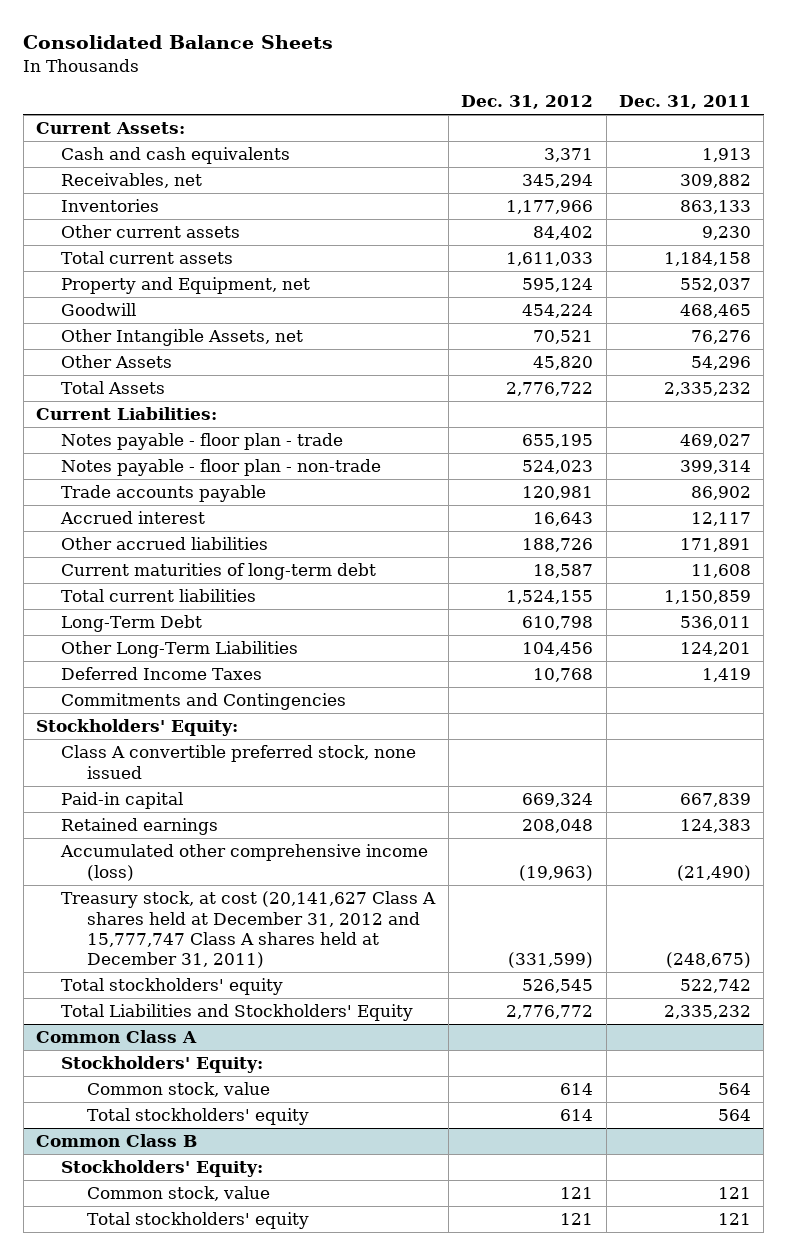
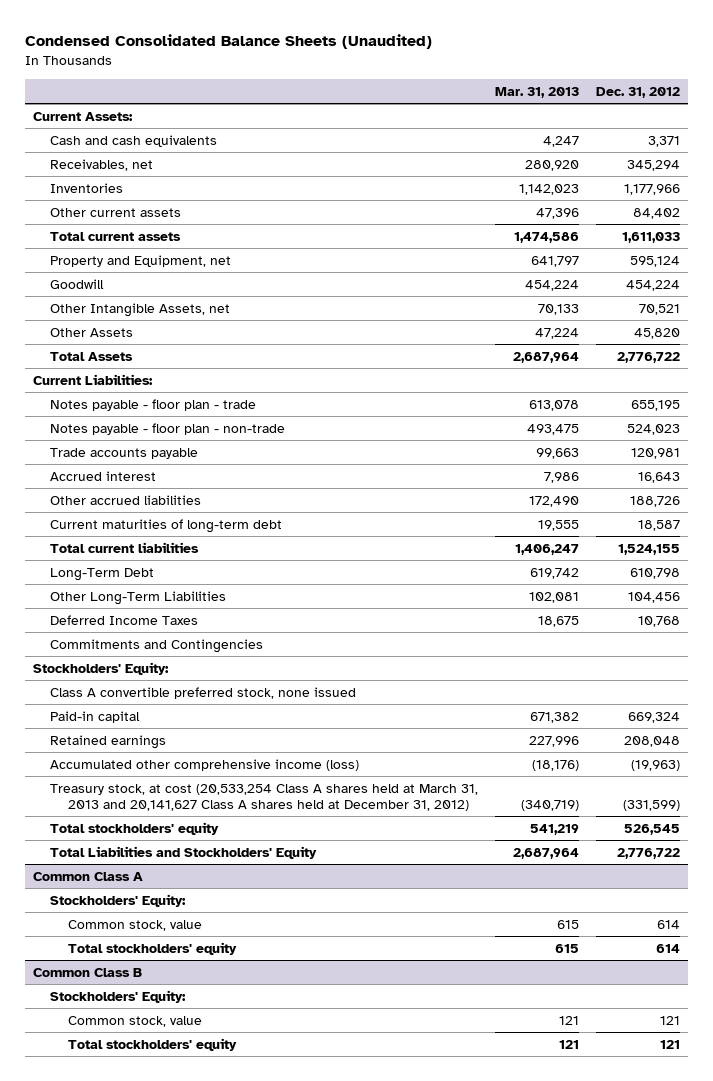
- Consolidated Balance Sheets
+ Condensed Consolidated Balance Sheets (Unaudited)
- | Dec. 31, 2012 | Dec. 31, 2011
+ | Mar. 31, 2013 | Dec. 31, 2012
- Treasury stock, at cost (20,141,627 Class A shares held at December 31, 2012 and 15,777,747 Class A shares held at December 31, 2011) | (331,599) | (248,675)
+ Treasury stock, at cost (20,533,254 Class A shares held at March 31, 2013 and 20,141,627 Class A shares held at December 31, 2012) | (340,719) | (331,599)
- Total Liabilities and Stockholders' Equity | 2,776,772 | 2,335,232
+ Total Liabilities and Stockholders' Equity | 2,687,964 | 2,776,722

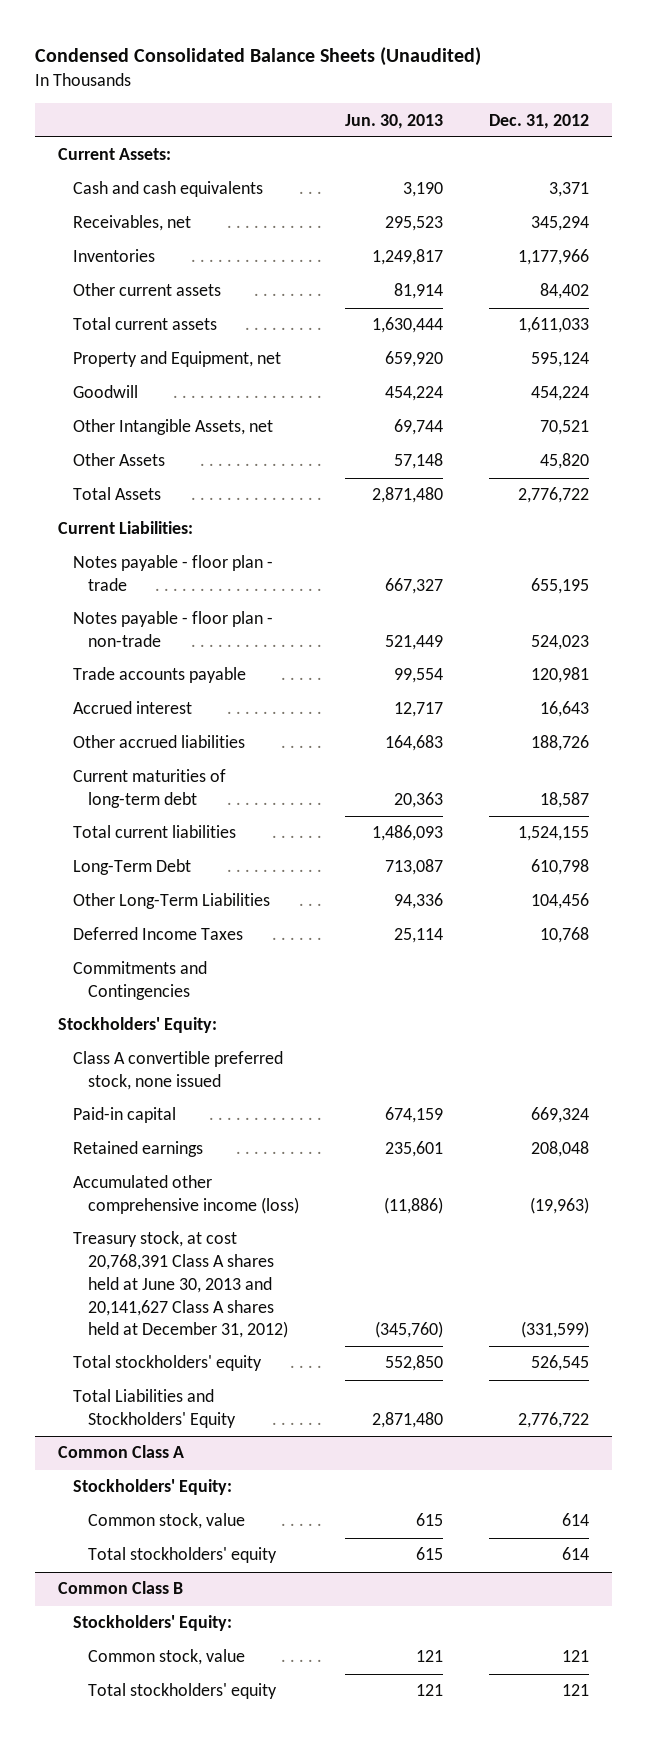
- | Mar. 31, 2013 | Dec. 31, 2012
+ | Jun. 30, 2013 | Dec. 31, 2012
- Treasury stock, at cost (20,533,254 Class A shares held at March 31, 2013 and 20,141,627 Class A shares held at December 31, 2012) | (340,719) | (331,599)
+ Treasury stock, at cost 20,768,391 Class A shares held at June 30, 2013 and 20,141,627 Class A shares held at December 31, 2012) | (345,760) | (331,599)

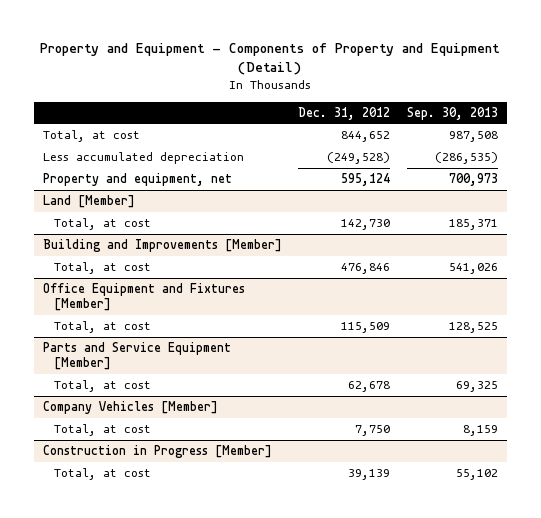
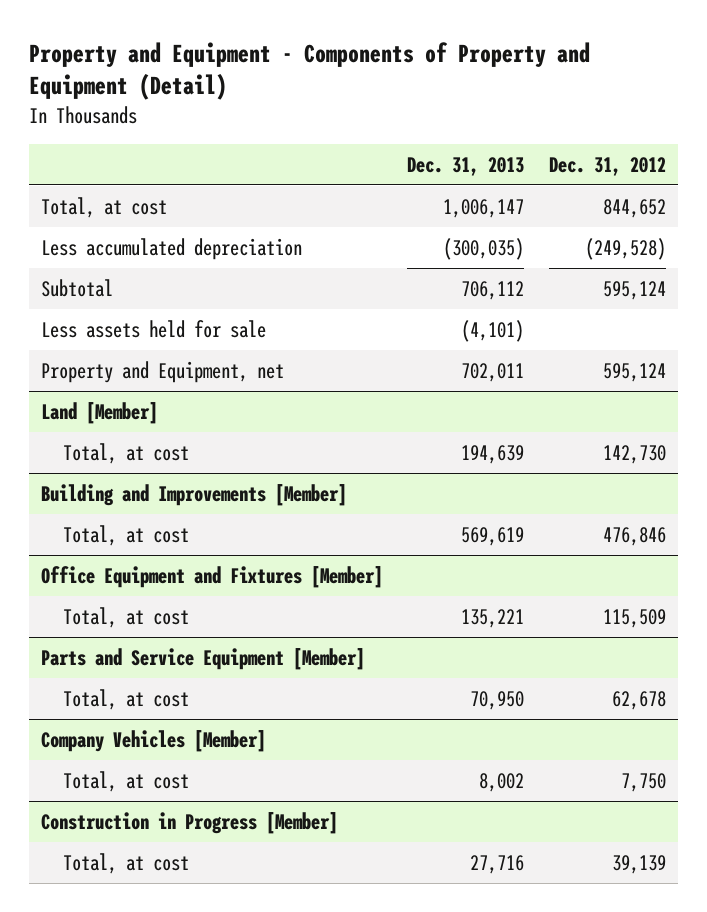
- | Dec. 31, 2012 | Sep. 30, 2013
+ | Dec. 31, 2013 | Dec. 31, 2012
- Property and equipment, net | 595,124 | 700,973
+ Subtotal | 706,112 | 595,124
+ Less assets held for sale | (4,101) |
+ Property and Equipment, net | 702,011 | 595,124

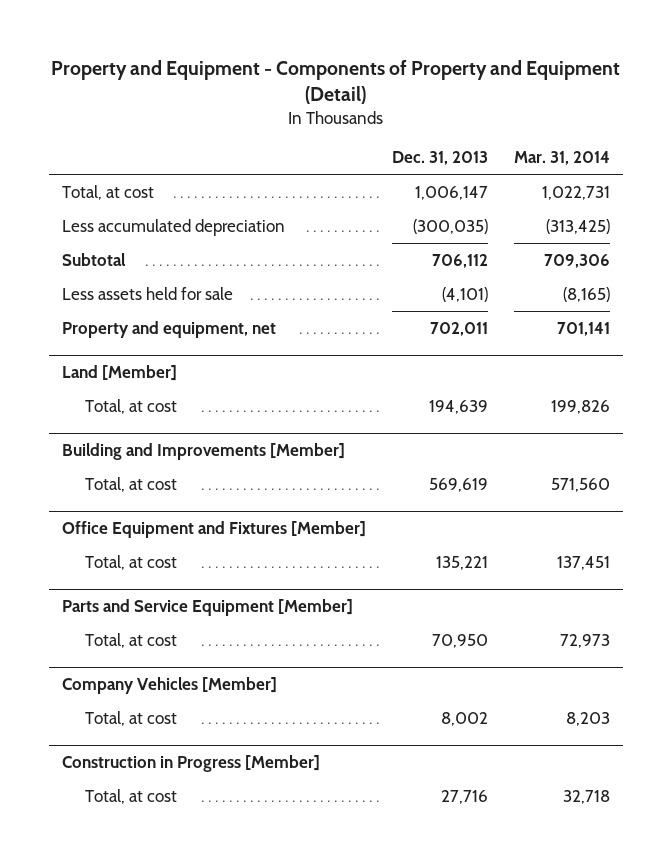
- | Dec. 31, 2013 | Dec. 31, 2012
+ | Dec. 31, 2013 | Mar. 31, 2014
- Property and Equipment, net | 702,011 | 595,124
+ Property and equipment, net | 702,011 | 701,141

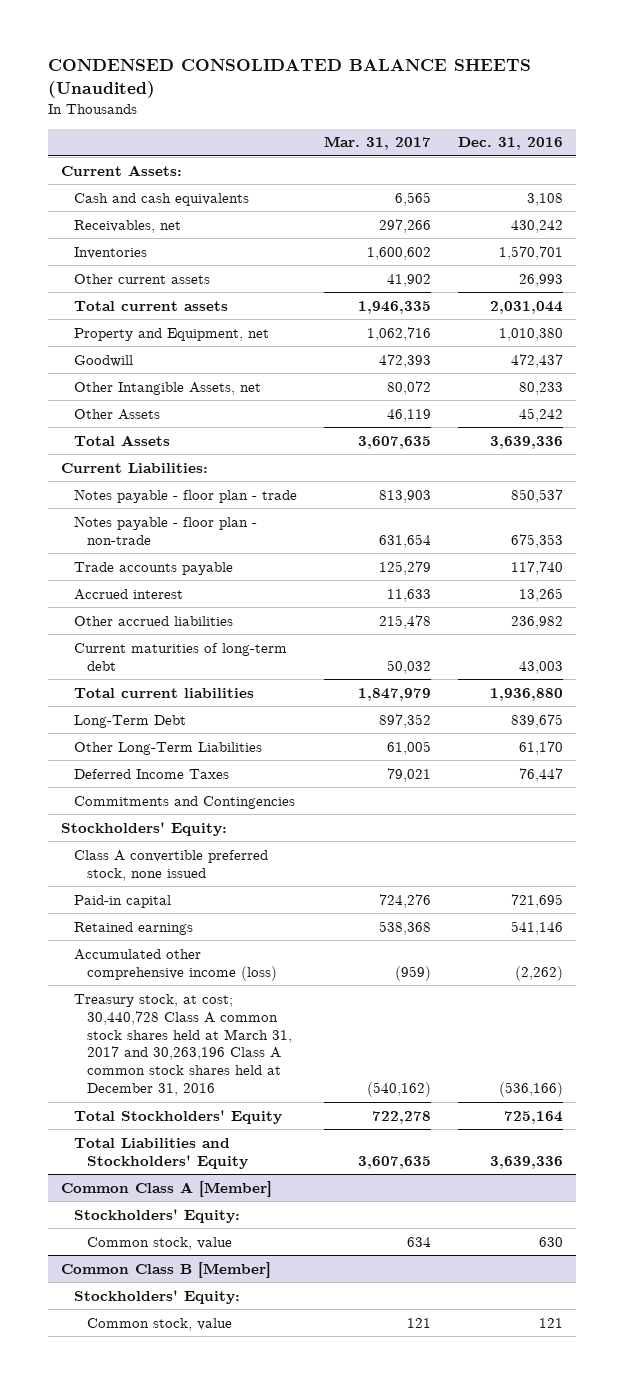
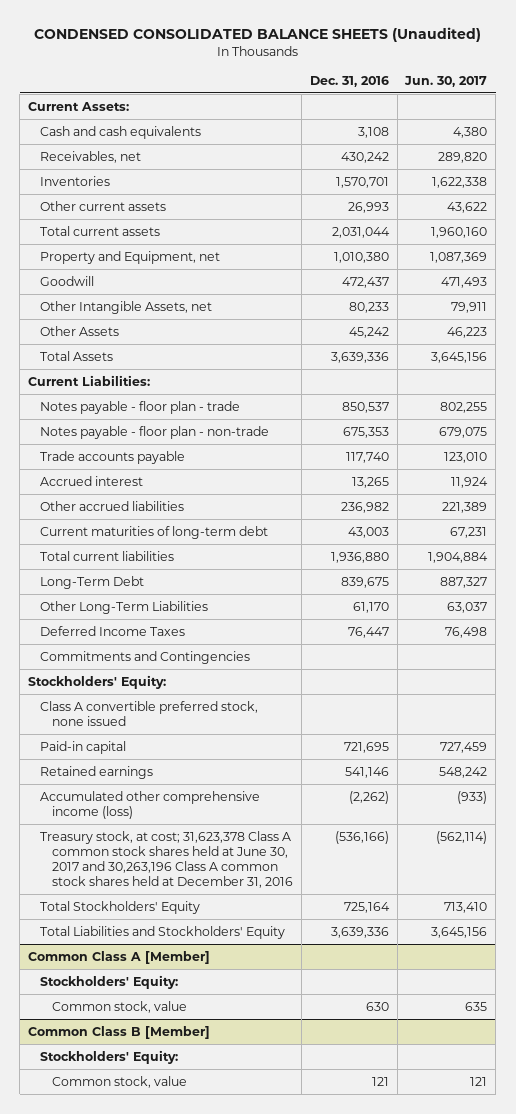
- | Mar. 31, 2017 | Dec. 31, 2016
+ | Dec. 31, 2016 | Jun. 30, 2017
- Treasury stock, at cost; 30,440,728 Class A common stock shares held at March 31, 2017 and 30,263,196 Class A common stock shares held at December 31, 2016 | (540,162) | (536,166)
+ Treasury stock, at cost; 31,623,378 Class A common stock shares held at June 30, 2017 and 30,263,196 Class A common stock shares held at December 31, 2016 | (536,166) | (562,114)

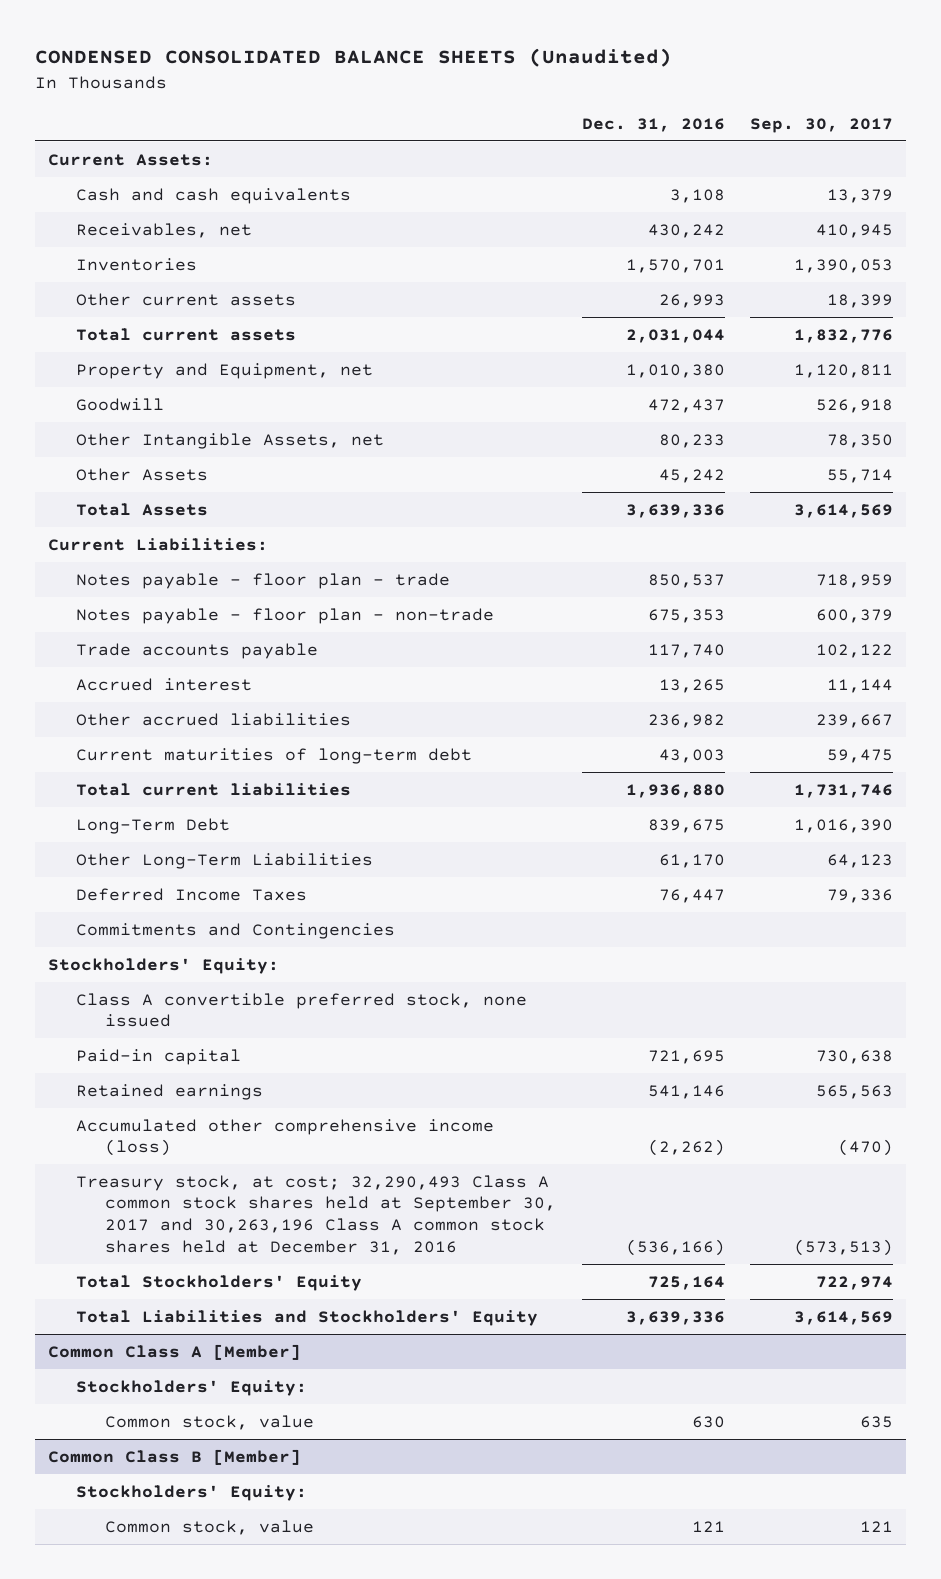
- | Dec. 31, 2016 | Jun. 30, 2017
+ | Dec. 31, 2016 | Sep. 30, 2017
- Treasury stock, at cost; 31,623,378 Class A common stock shares held at June 30, 2017 and 30,263,196 Class A common stock shares held at December 31, 2016 | (536,166) | (562,114)
+ Treasury stock, at cost; 32,290,493 Class A common stock shares held at September 30, 2017 and 30,263,196 Class A common stock shares held at December 31, 2016 | (536,166) | (573,513)

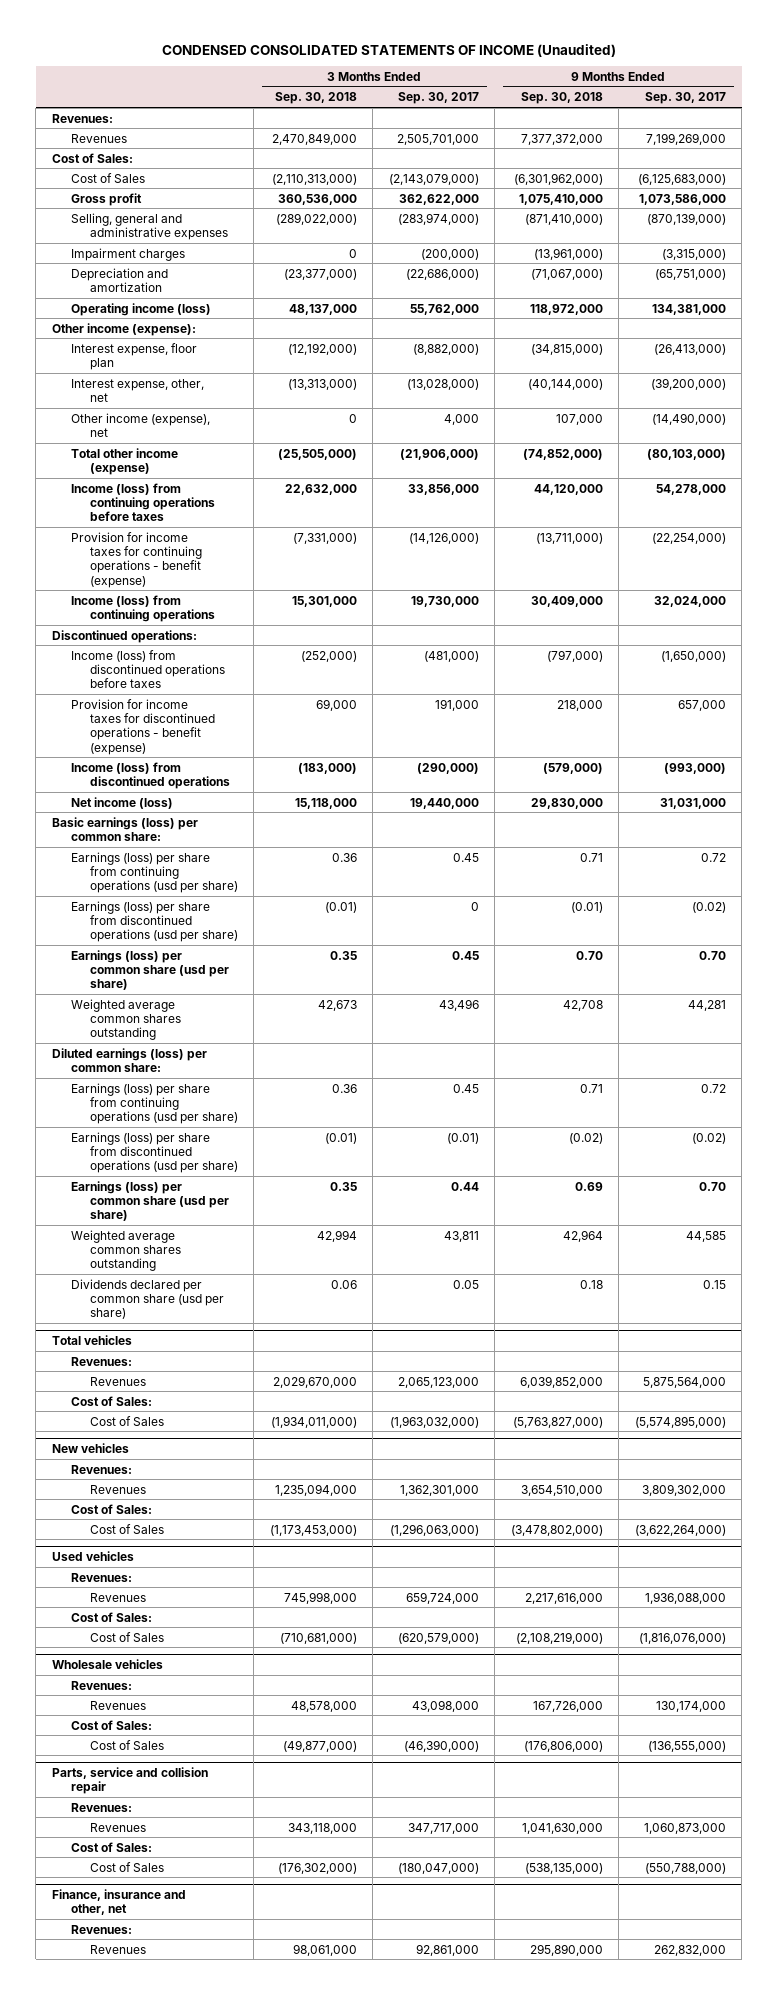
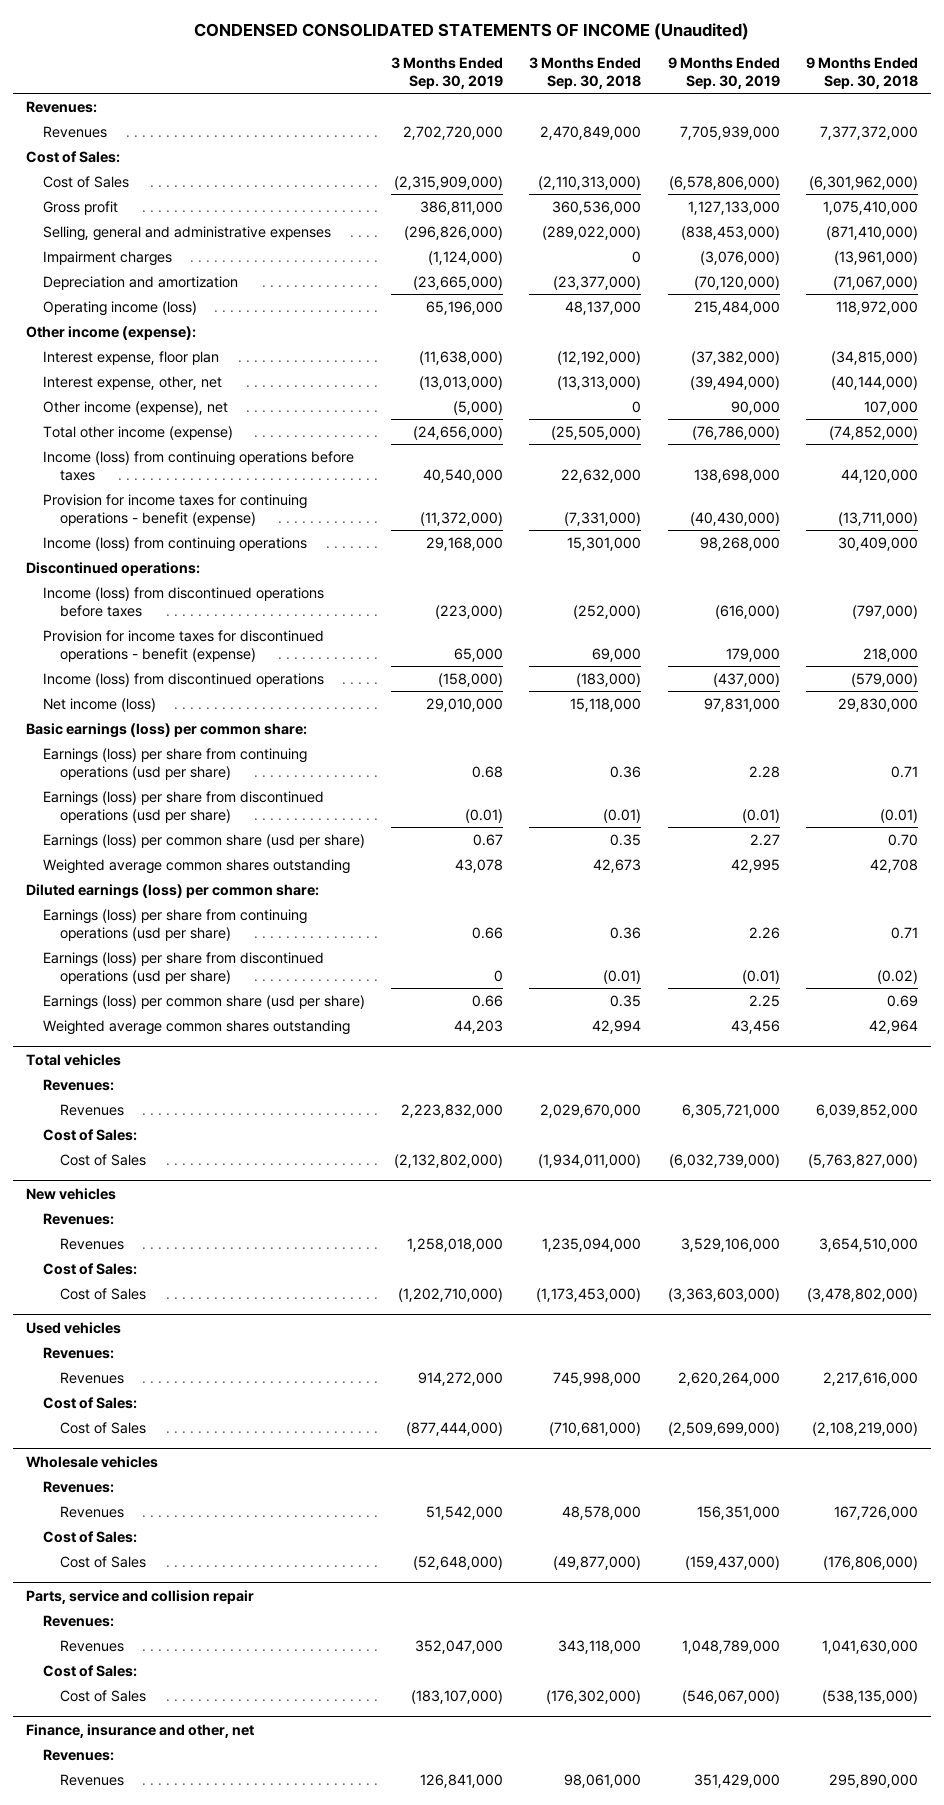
- | 3 Months Ended Sep. 30, 2018 | 3 Months Ended Sep. 30, 2017 | 9 Months Ended Sep. 30, 2018 | 9 Months Ended Sep. 30, 2017
+ | 3 Months Ended Sep. 30, 2019 | 3 Months Ended Sep. 30, 2018 | 9 Months Ended Sep. 30, 2019 | 9 Months Ended Sep. 30, 2018
- Dividends declared per common share (usd per share) | 0.06 | 0.05 | 0.18 | 0.15

